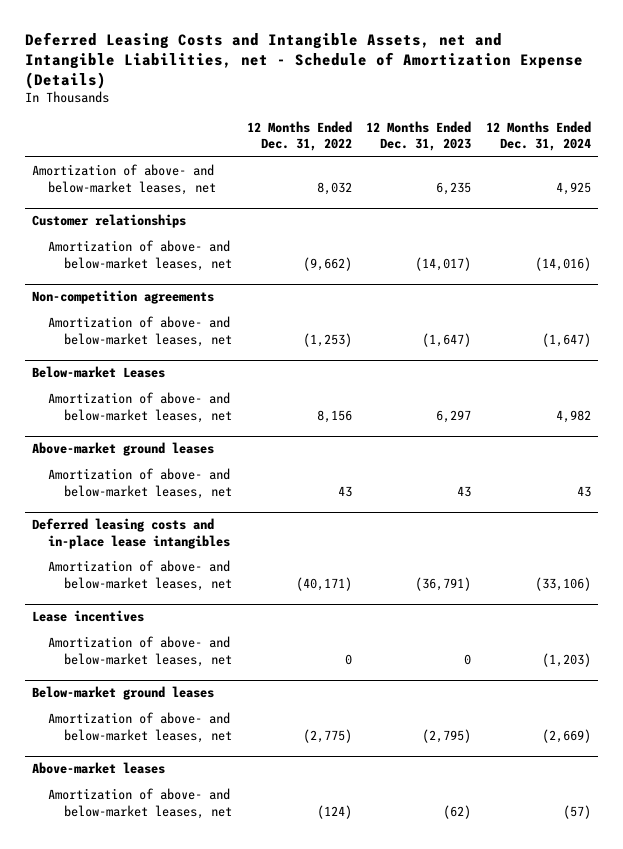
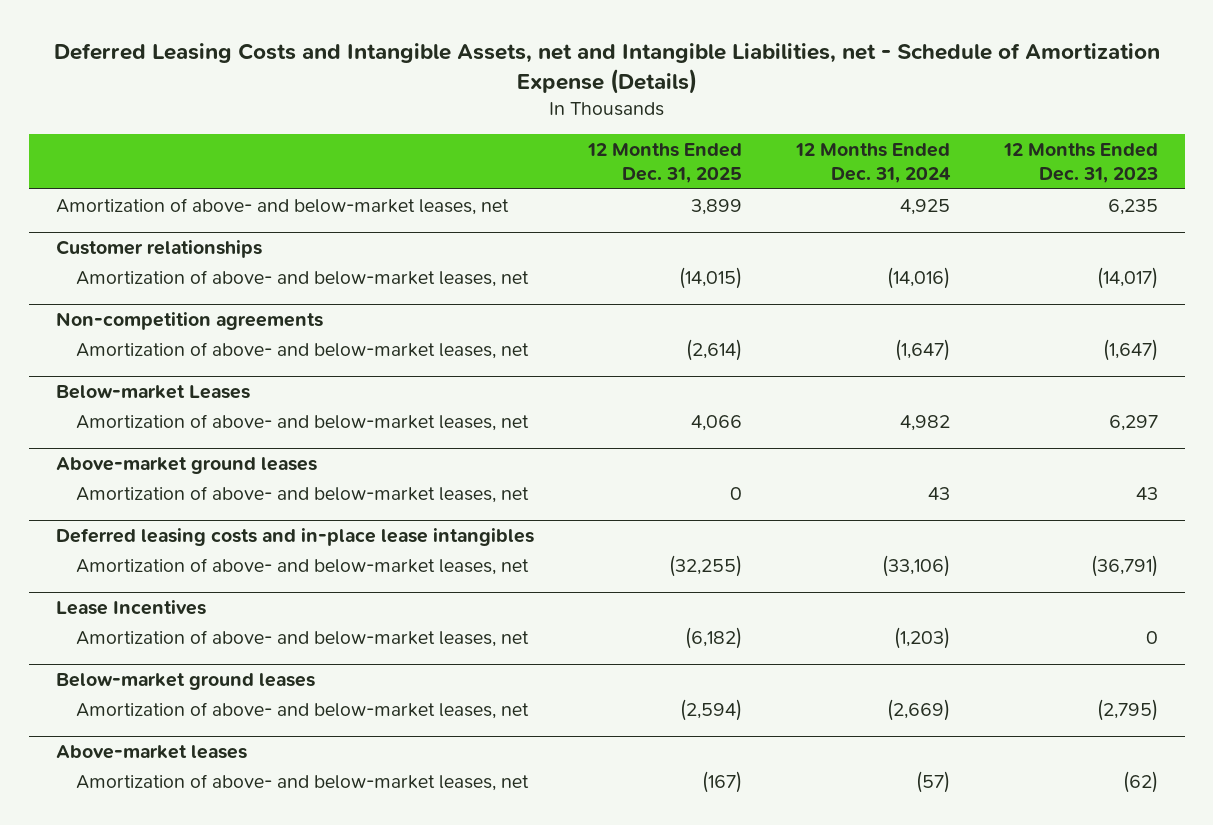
- | 12 Months Ended Dec. 31, 2022 | 12 Months Ended Dec. 31, 2023 | 12 Months Ended Dec. 31, 2024
+ | 12 Months Ended Dec. 31, 2025 | 12 Months Ended Dec. 31, 2024 | 12 Months Ended Dec. 31, 2023
- Lease incentives
+ Lease Incentives

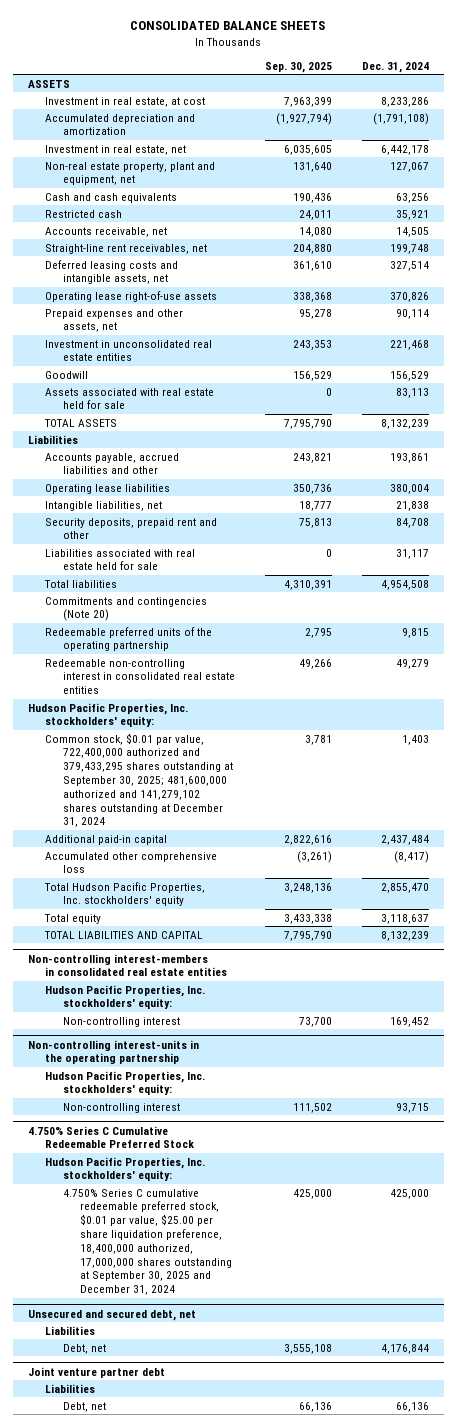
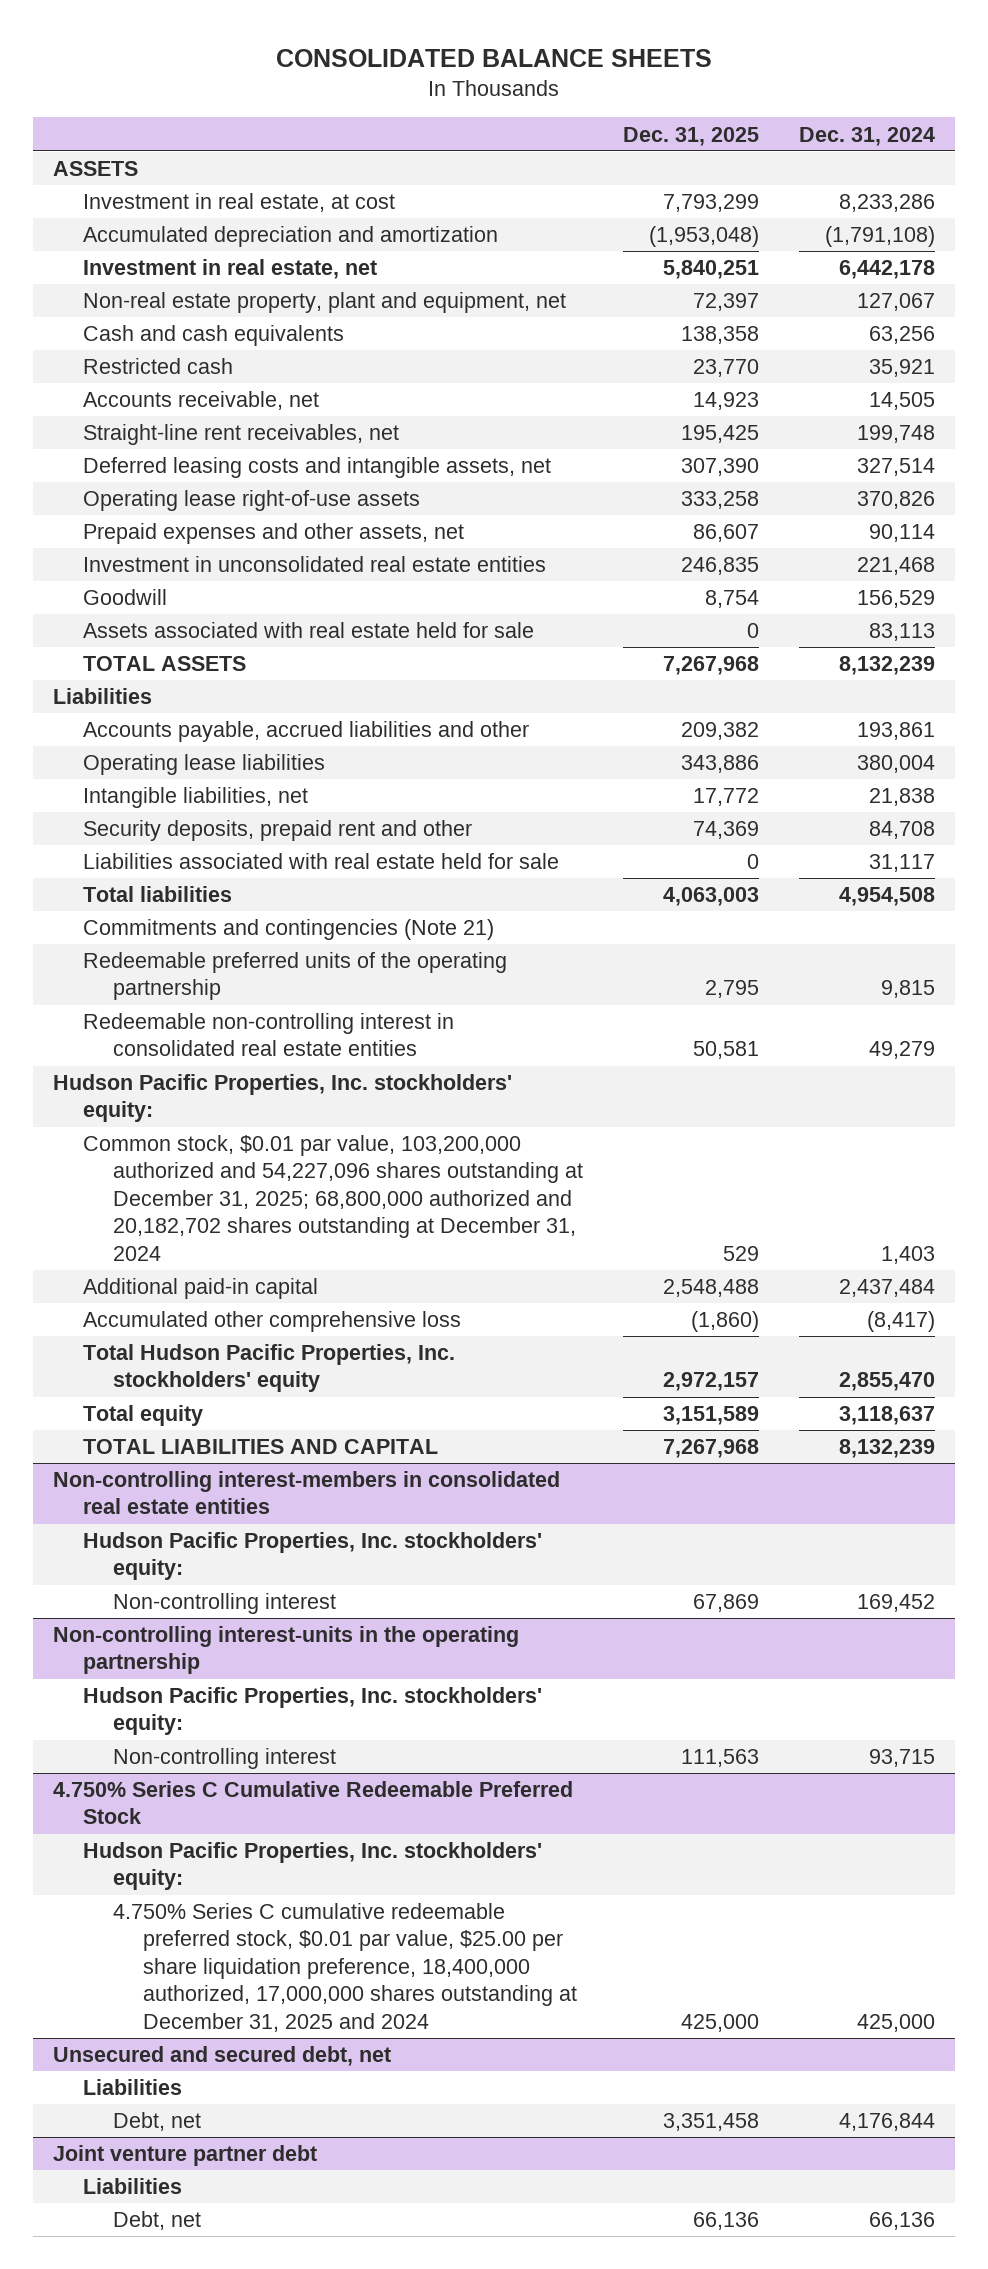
- | Sep. 30, 2025 | Dec. 31, 2024
+ | Dec. 31, 2025 | Dec. 31, 2024
- Commitments and contingencies (Note 20)
+ Commitments and contingencies (Note 21)
- Common stock, $0.01 par value, 722,400,000 authorized and 379,433,295 shares outstanding at September 30, 2025; 481,600,000 authorized and 141,279,102 shares outstanding at December 31, 2024 | 3,781 | 1,403
+ Common stock, $0.01 par value, 103,200,000 authorized and 54,227,096 shares outstanding at December 31, 2025; 68,800,000 authorized and 20,182,702 shares outstanding at December 31, 2024 | 529 | 1,403
@ 4.750% Series C Cumulative Redeemable Preferred Stock
- 4.750% Series C cumulative redeemable preferred stock, $0.01 par value, $25.00 per share liquidation preference, 18,400,000 authorized, 17,000,000 shares outstanding at September 30, 2025 and December 31, 2024 | 425,000 | 425,000
+ 4.750% Series C cumulative redeemable preferred stock, $0.01 par value, $25.00 per share liquidation preference, 18,400,000 authorized, 17,000,000 shares outstanding at December 31, 2025 and 2024 | 425,000 | 425,000

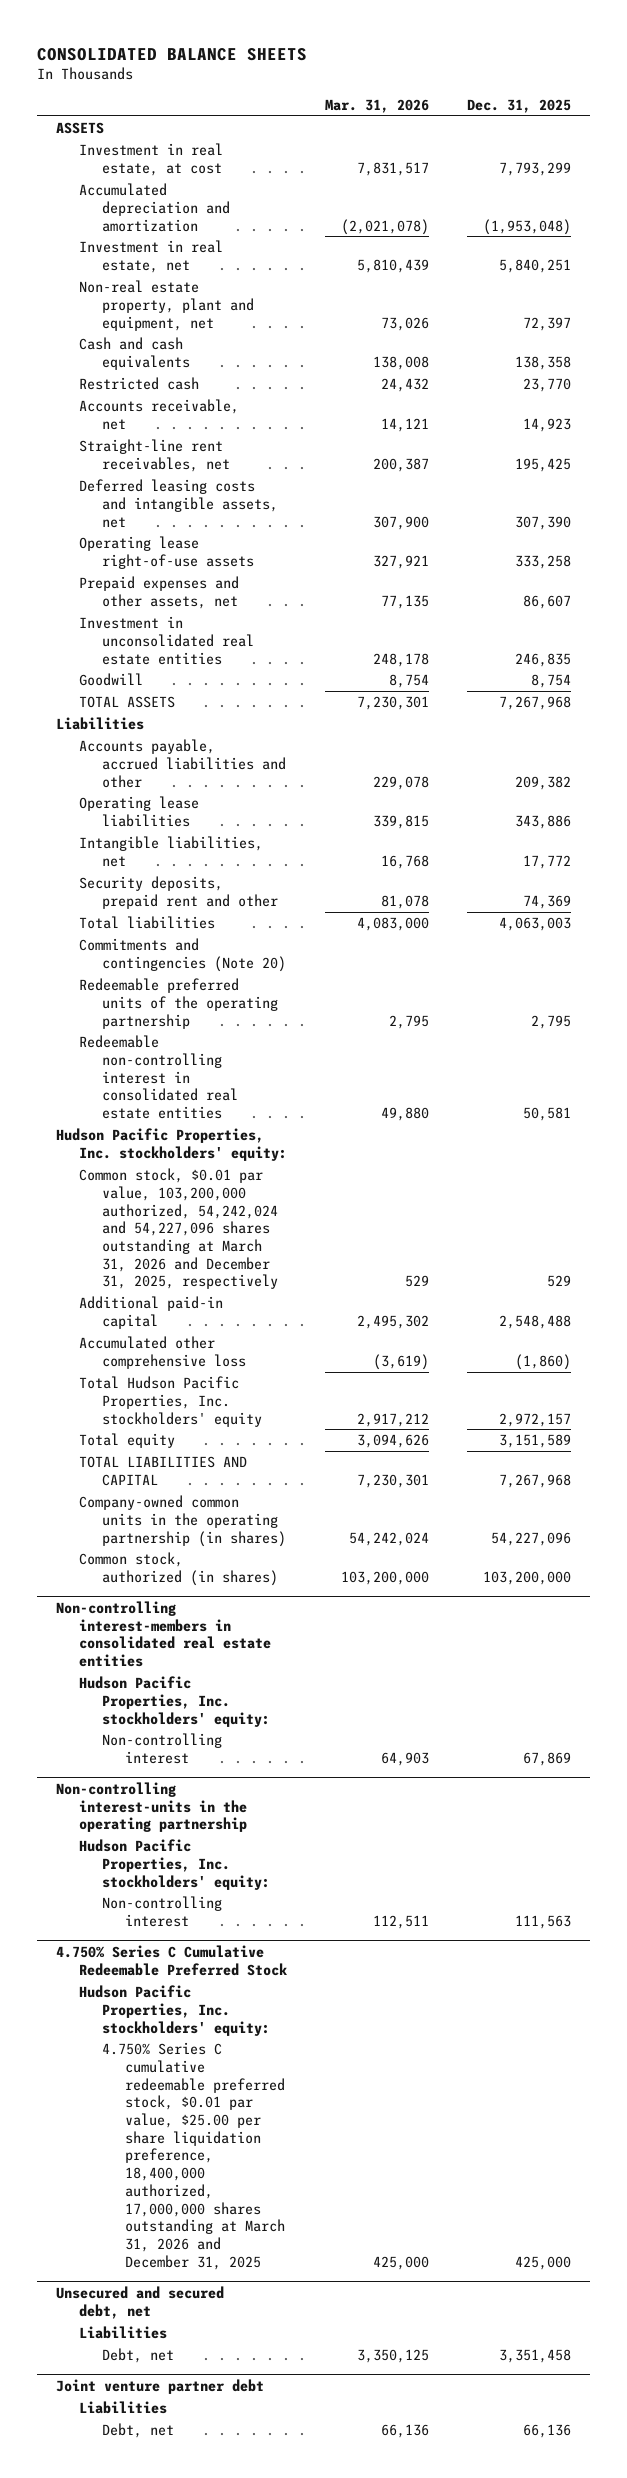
- | Dec. 31, 2025 | Dec. 31, 2024
+ | Mar. 31, 2026 | Dec. 31, 2025
- Assets associated with real estate held for sale | 0 | 83,113
- Liabilities associated with real estate held for sale | 0 | 31,117
- Commitments and contingencies (Note 21)
+ Commitments and contingencies (Note 20)
- Common stock, $0.01 par value, 103,200,000 authorized and 54,227,096 shares outstanding at December 31, 2025; 68,800,000 authorized and 20,182,702 shares outstanding at December 31, 2024 | 529 | 1,403
+ Common stock, $0.01 par value, 103,200,000 authorized, 54,242,024 and 54,227,096 shares outstanding at March 31, 2026 and December 31, 2025, respectively | 529 | 529
+ Company-owned common units in the operating partnership (in shares) | 54,242,024 | 54,227,096
+ Common stock, authorized (in shares) | 103,200,000 | 103,200,000
@ 4.750% Series C Cumulative Redeemable Preferred Stock
- 4.750% Series C cumulative redeemable preferred stock, $0.01 par value, $25.00 per share liquidation preference, 18,400,000 authorized, 17,000,000 shares outstanding at December 31, 2025 and 2024 | 425,000 | 425,000
+ 4.750% Series C cumulative redeemable preferred stock, $0.01 par value, $25.00 per share liquidation preference, 18,400,000 authorized, 17,000,000 shares outstanding at March 31, 2026 and December 31, 2025 | 425,000 | 425,000

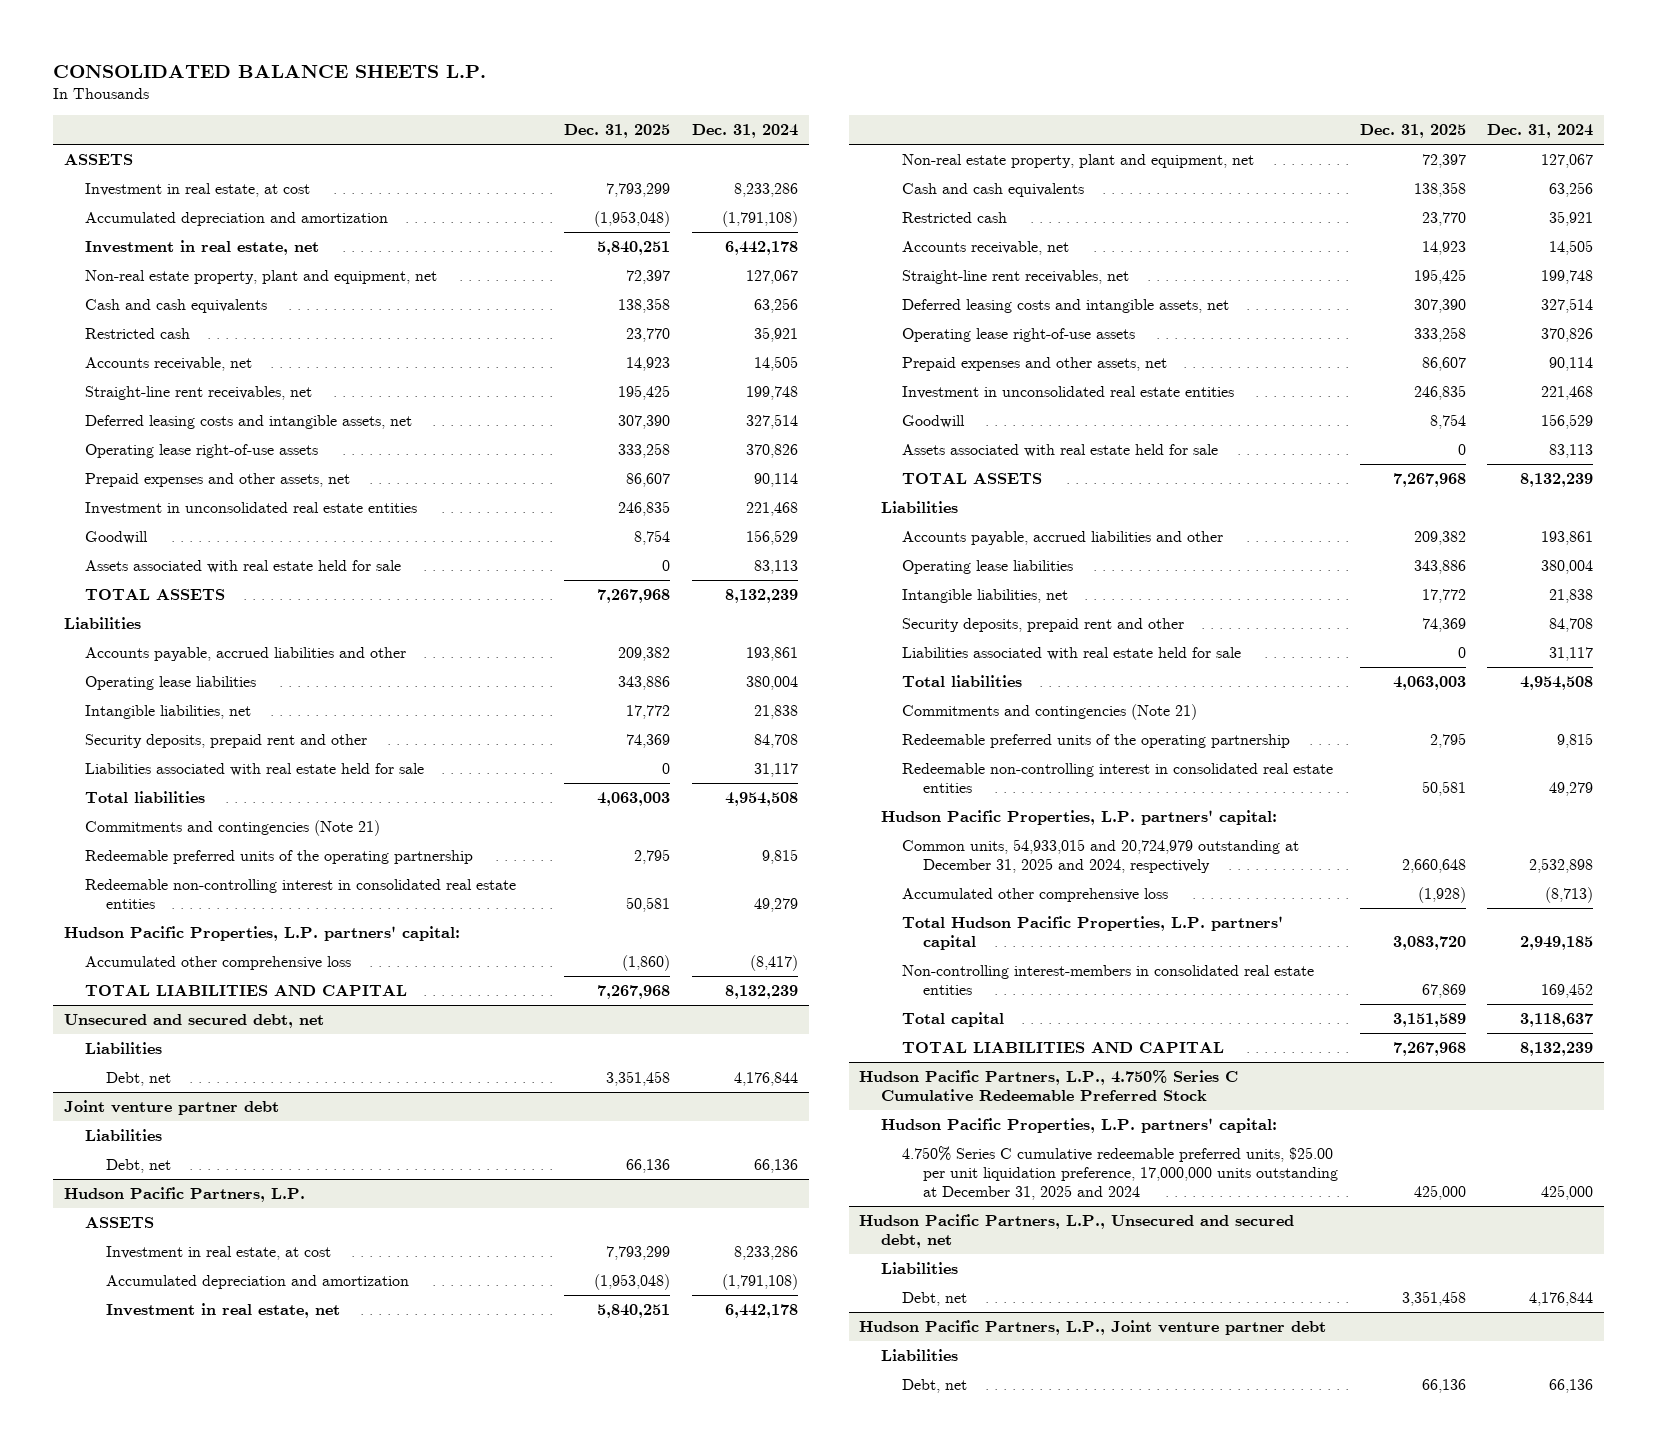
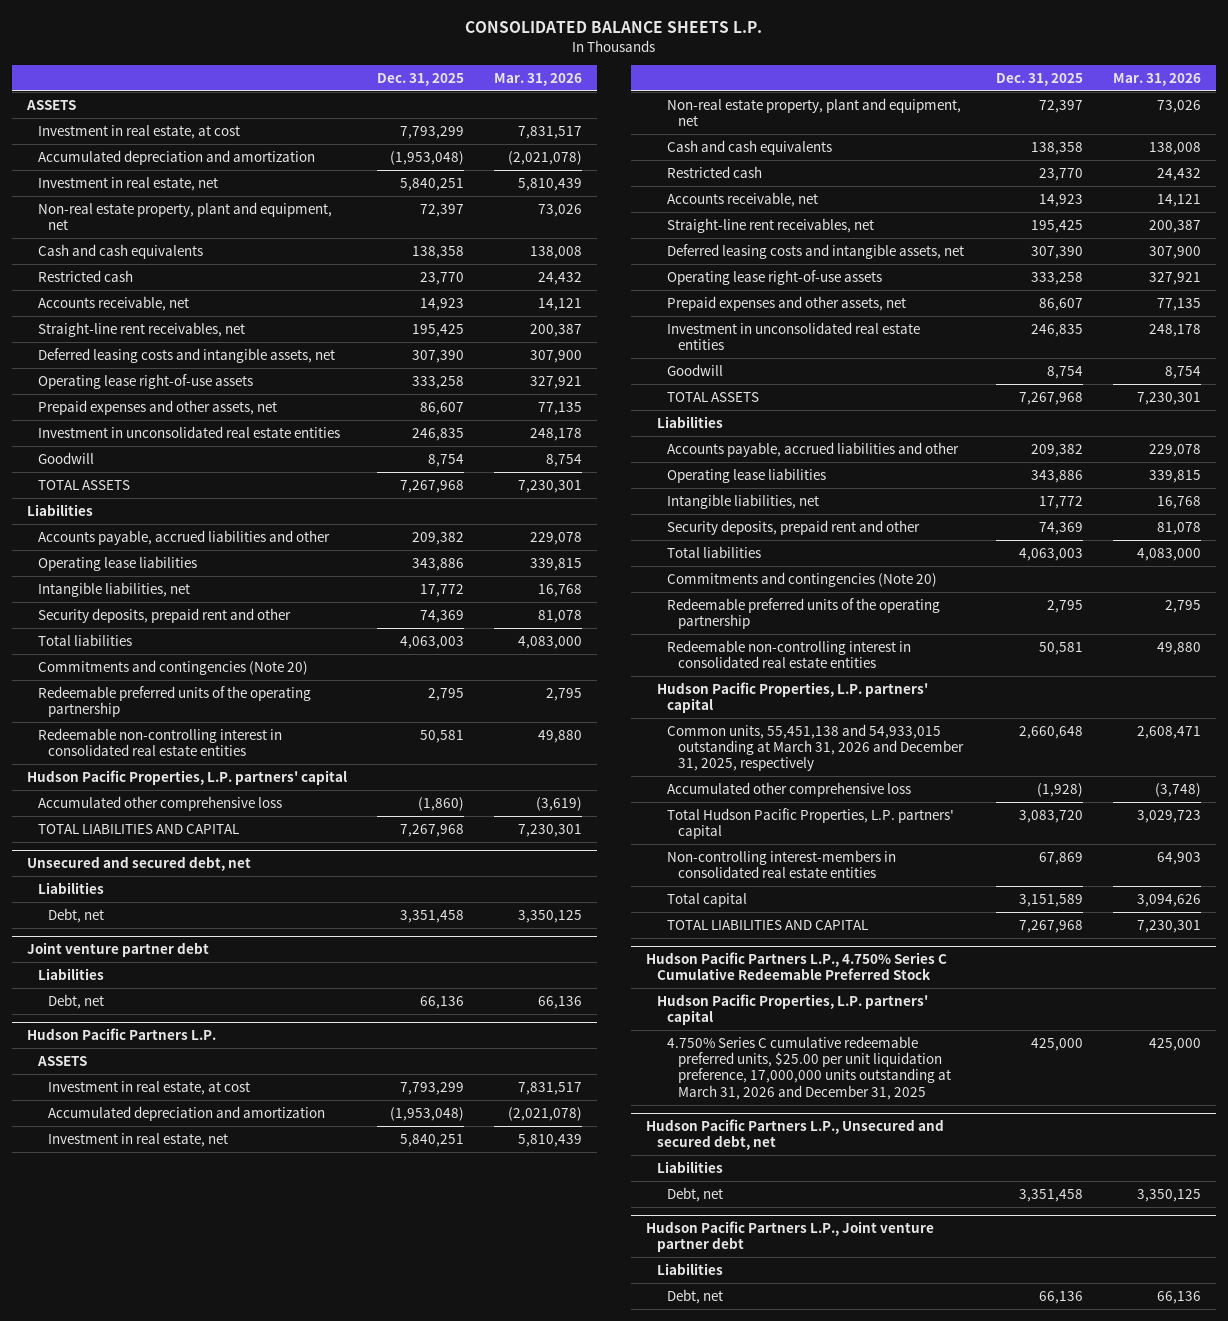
- | Dec. 31, 2025 | Dec. 31, 2024
+ | Dec. 31, 2025 | Mar. 31, 2026
- Assets associated with real estate held for sale | 0 | 83,113
- Liabilities associated with real estate held for sale | 0 | 31,117
- Commitments and contingencies (Note 21)
+ Commitments and contingencies (Note 20)
- Hudson Pacific Properties, L.P. partners' capital:
+ Hudson Pacific Properties, L.P. partners' capital
- Hudson Pacific Partners, L.P.
+ Hudson Pacific Partners L.P.
- Assets associated with real estate held for sale | 0 | 83,113
- Liabilities associated with real estate held for sale | 0 | 31,117
- Commitments and contingencies (Note 21)
+ Commitments and contingencies (Note 20)
- Hudson Pacific Properties, L.P. partners' capital:
- Common units, 54,933,015 and 20,724,979 outstanding at December 31, 2025 and 2024, respectively | 2,660,648 | 2,532,898
+ Hudson Pacific Properties, L.P. partners' capital
+ Common units, 55,451,138 and 54,933,015 outstanding at March 31, 2026 and December 31, 2025, respectively | 2,660,648 | 2,608,471
- Hudson Pacific Partners, L.P., 4.750% Series C Cumulative Redeemable Preferred Stock
- Hudson Pacific Properties, L.P. partners' capital:
- 4.750% Series C cumulative redeemable preferred units, $25.00 per unit liquidation preference, 17,000,000 units outstanding at December 31, 2025 and 2024 | 425,000 | 425,000
- Hudson Pacific Partners, L.P., Unsecured and secured debt, net
+ Hudson Pacific Partners L.P., 4.750% Series C Cumulative Redeemable Preferred Stock
+ Hudson Pacific Properties, L.P. partners' capital
+ 4.750% Series C cumulative redeemable preferred units, $25.00 per unit liquidation preference, 17,000,000 units outstanding at March 31, 2026 and December 31, 2025 | 425,000 | 425,000
+ Hudson Pacific Partners L.P., Unsecured and secured debt, net
- Hudson Pacific Partners, L.P., Joint venture partner debt
+ Hudson Pacific Partners L.P., Joint venture partner debt

